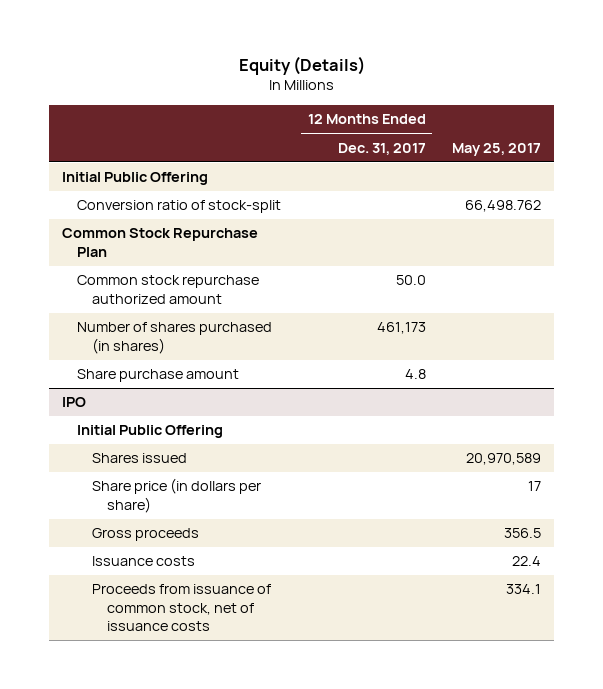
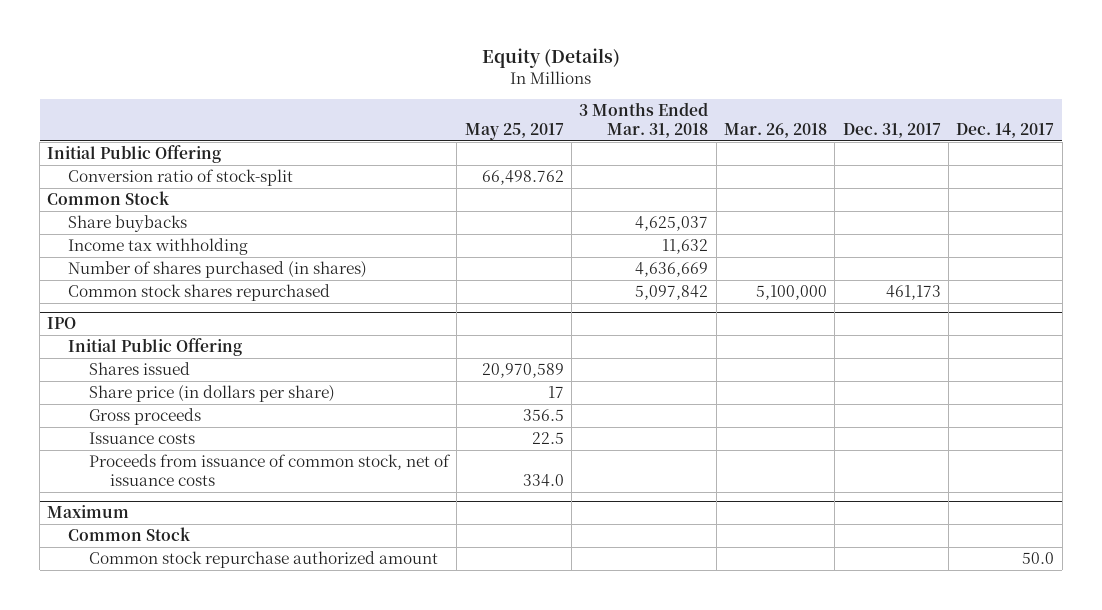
- | 12 Months Ended Dec. 31, 2017 | May 25, 2017
+ | May 25, 2017 | 3 Months Ended Mar. 31, 2018 | Mar. 26, 2018 | Dec. 31, 2017 | Dec. 14, 2017
- Common Stock Repurchase Plan
- Common stock repurchase authorized amount | 50.0 |
+ Common Stock
+ Share buybacks | | 4,625,037 | | |
+ Income tax withholding | | 11,632 | | |
- Share purchase amount | 4.8 |
+ Common stock shares repurchased | | 5,097,842 | 5,100,000 | 461,173 |
@ IPO
- Issuance costs | | 22.4
- Proceeds from issuance of common stock, net of issuance costs | | 334.1
+ Issuance costs | 22.5 | | | |
+ Proceeds from issuance of common stock, net of issuance costs | 334.0 | | | |
+ Maximum
+ Common Stock
+ Common stock repurchase authorized amount | | | | | 50.0

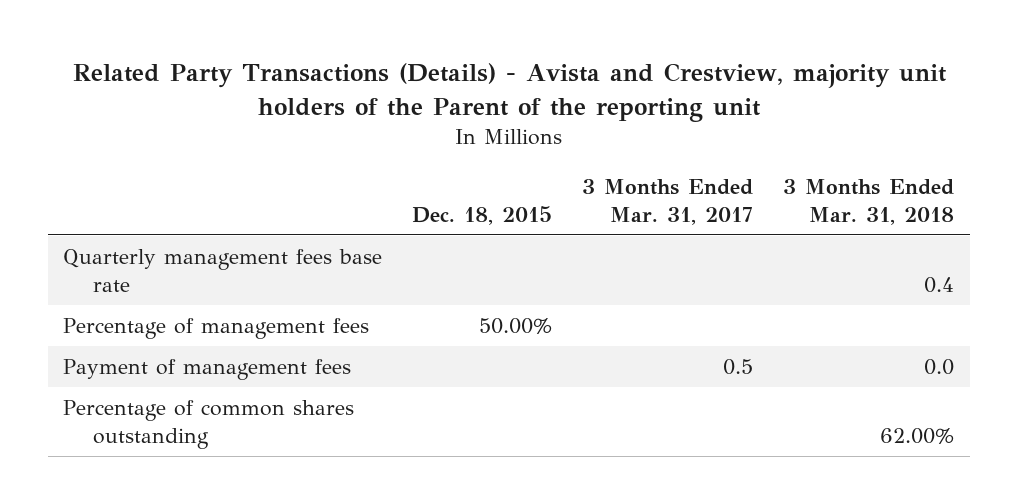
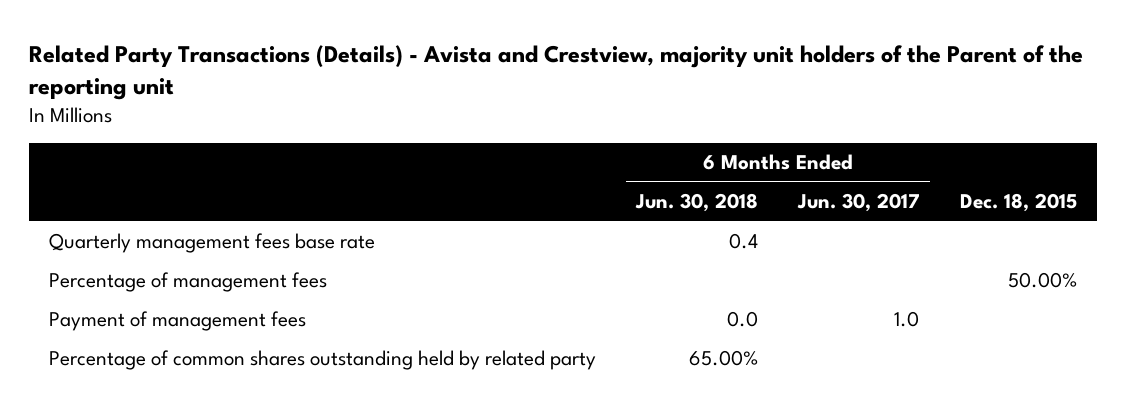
- | Dec. 18, 2015 | 3 Months Ended Mar. 31, 2017 | 3 Months Ended Mar. 31, 2018
+ | 6 Months Ended Jun. 30, 2018 | 6 Months Ended Jun. 30, 2017 | Dec. 18, 2015
- Percentage of common shares outstanding | | | 62.00%
+ Percentage of common shares outstanding held by related party | 65.00% | |

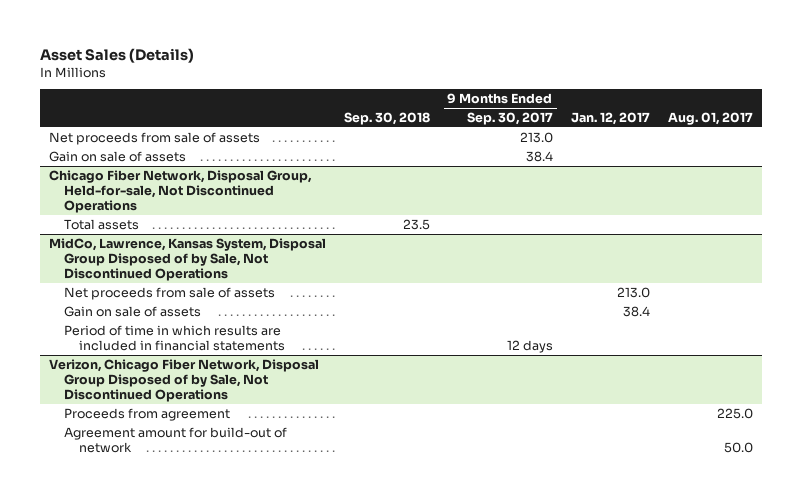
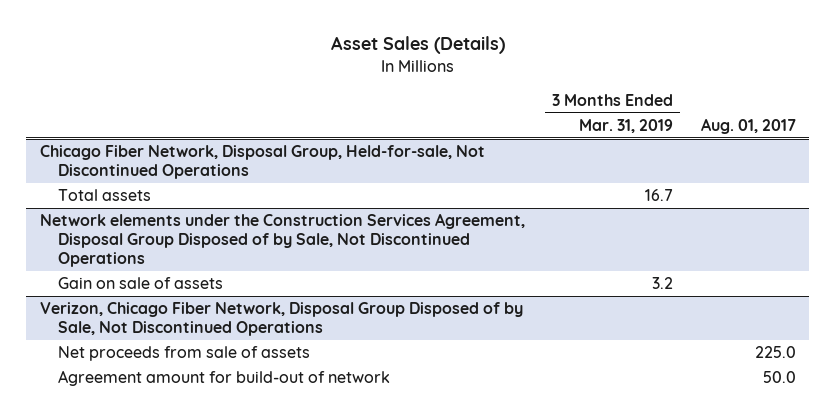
- | Sep. 30, 2018 | 9 Months Ended Sep. 30, 2017 | Jan. 12, 2017 | Aug. 01, 2017
+ | 3 Months Ended Mar. 31, 2019 | Aug. 01, 2017
- Net proceeds from sale of assets | | 213.0 | |
- Gain on sale of assets | | 38.4 | |
- MidCo, Lawrence, Kansas System, Disposal Group Disposed of by Sale, Not Discontinued Operations
- Net proceeds from sale of assets | | | 213.0 |
- Gain on sale of assets | | | 38.4 |
- Period of time in which results are included in financial statements | | 12 days | |
+ Network elements under the Construction Services Agreement, Disposal Group Disposed of by Sale, Not Discontinued Operations
+ Gain on sale of assets | 3.2 |
@ Verizon, Chicago Fiber Network, Disposal Group Disposed of by Sale, Not Discontinued Operations
- Proceeds from agreement | | | | 225.0
+ Net proceeds from sale of assets | | 225.0

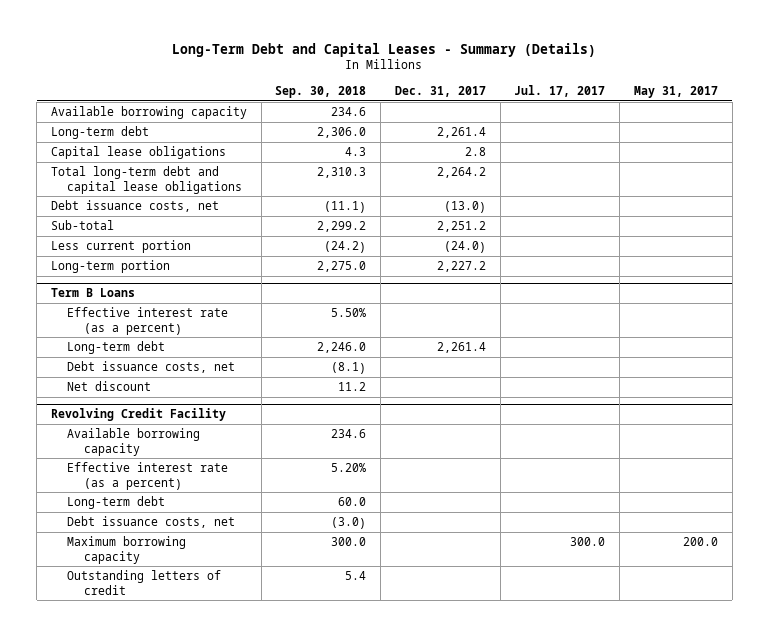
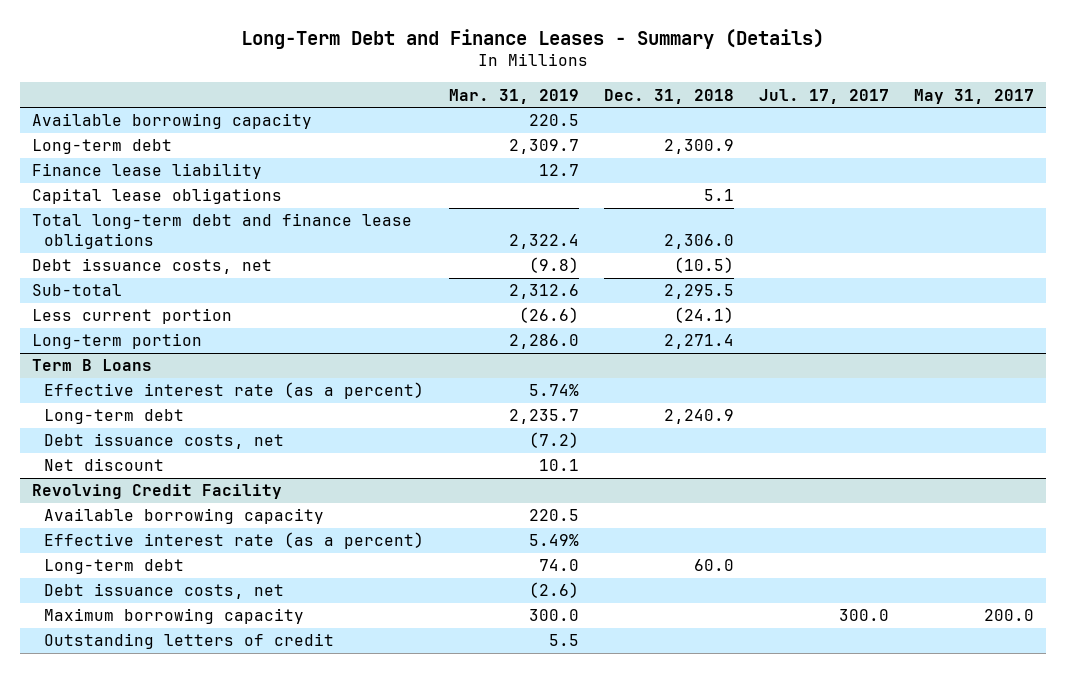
- Long-Term Debt and Capital Leases - Summary (Details)
+ Long-Term Debt and Finance Leases - Summary (Details)
- | Sep. 30, 2018 | Dec. 31, 2017 | Jul. 17, 2017 | May 31, 2017
+ | Mar. 31, 2019 | Dec. 31, 2018 | Jul. 17, 2017 | May 31, 2017
+ Finance lease liability | 12.7 | | |
- Total long-term debt and capital lease obligations | 2,310.3 | 2,264.2 | |
+ Total long-term debt and finance lease obligations | 2,322.4 | 2,306.0 | |

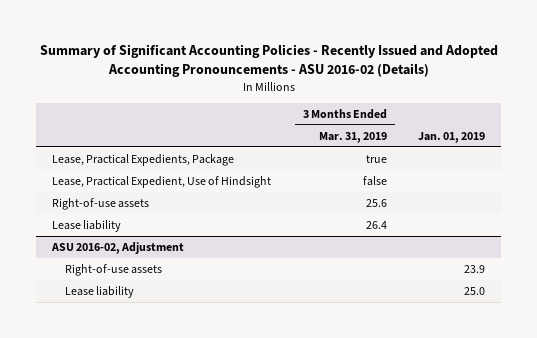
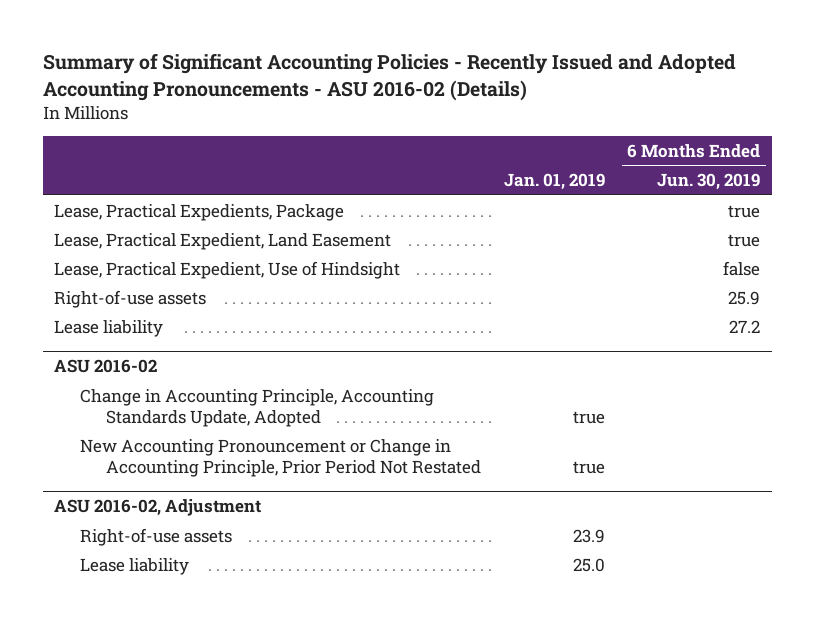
- | 3 Months Ended Mar. 31, 2019 | Jan. 01, 2019
+ | Jan. 01, 2019 | 6 Months Ended Jun. 30, 2019
+ Lease, Practical Expedient, Land Easement | | true
+ ASU 2016-02
+ Change in Accounting Principle, Accounting Standards Update, Adopted | true |
+ New Accounting Pronouncement or Change in Accounting Principle, Prior Period Not Restated | true |

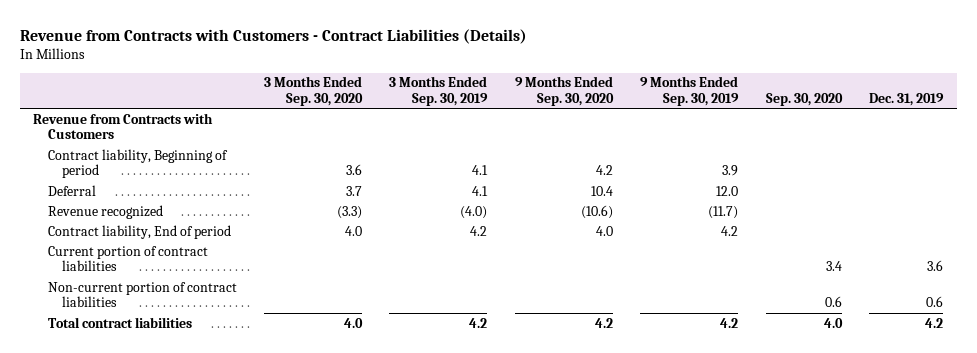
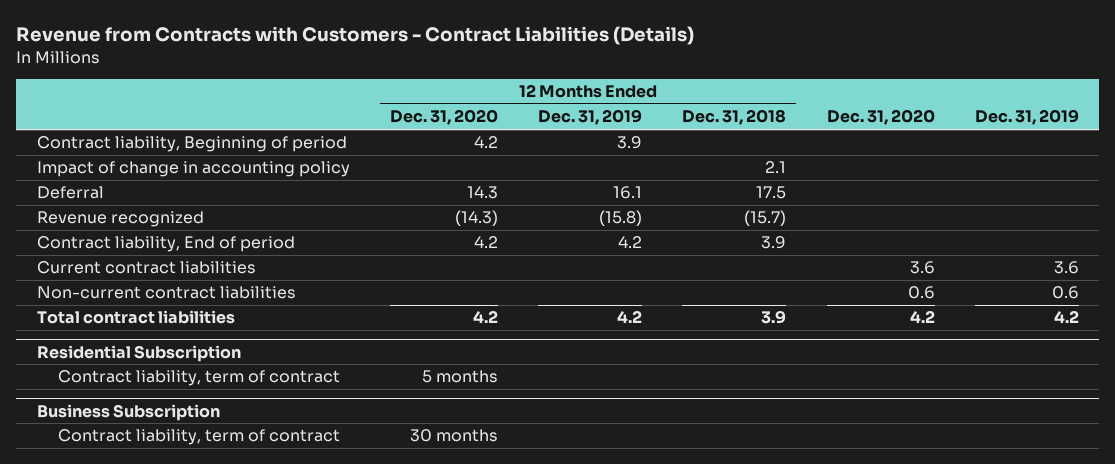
- | 3 Months Ended Sep. 30, 2020 | 3 Months Ended Sep. 30, 2019 | 9 Months Ended Sep. 30, 2020 | 9 Months Ended Sep. 30, 2019 | Sep. 30, 2020 | Dec. 31, 2019
+ | 12 Months Ended Dec. 31, 2020 | 12 Months Ended Dec. 31, 2019 | 12 Months Ended Dec. 31, 2018 | Dec. 31, 2020 | Dec. 31, 2019
- Revenue from Contracts with Customers
+ Impact of change in accounting policy | | | 2.1 | |
- Current portion of contract liabilities | | | | | 3.4 | 3.6
- Non-current portion of contract liabilities | | | | | 0.6 | 0.6
+ Current contract liabilities | | | | 3.6 | 3.6
+ Non-current contract liabilities | | | | 0.6 | 0.6
+ Residential Subscription
+ Contract liability, term of contract | 5 months | | | |
+ Business Subscription
+ Contract liability, term of contract | 30 months | | | |

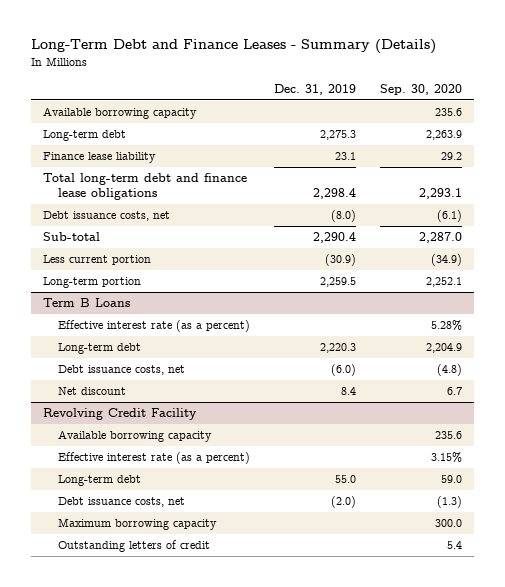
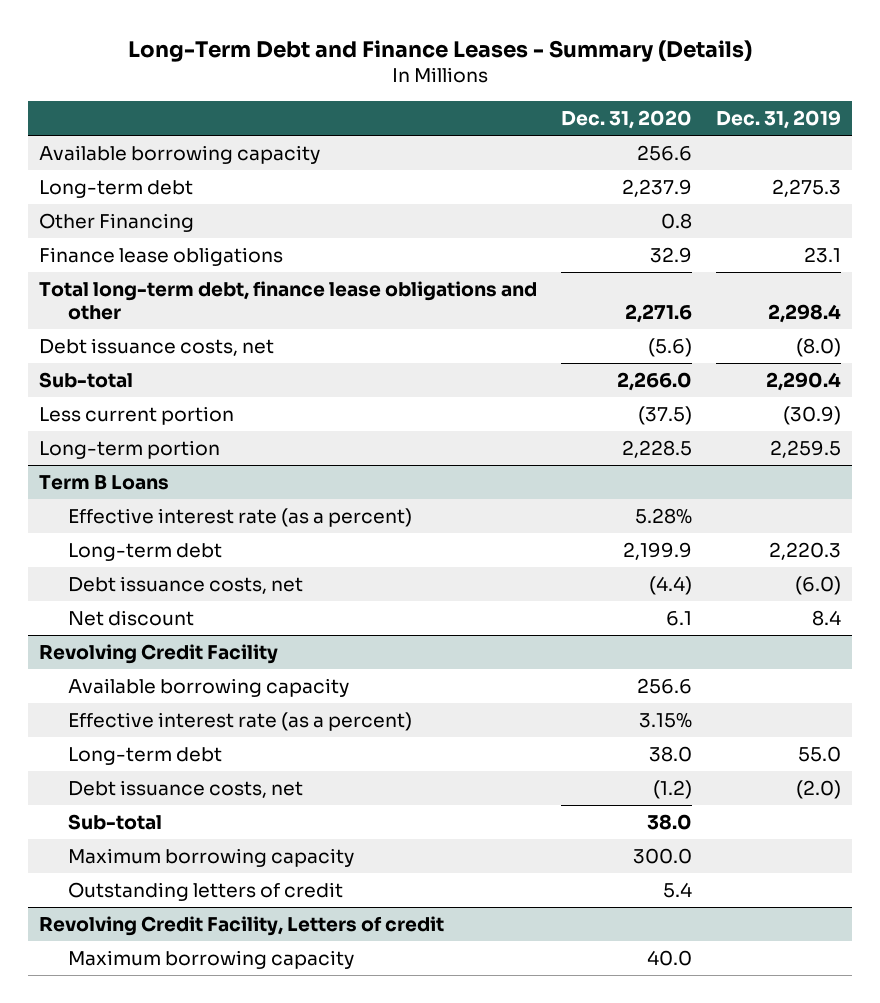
- | Dec. 31, 2019 | Sep. 30, 2020
+ | Dec. 31, 2020 | Dec. 31, 2019
- Finance lease liability | 23.1 | 29.2
- Total long-term debt and finance lease obligations | 2,298.4 | 2,293.1
+ Other Financing | 0.8 |
+ Finance lease obligations | 32.9 | 23.1
+ Total long-term debt, finance lease obligations and other | 2,271.6 | 2,298.4
@ Revolving Credit Facility
+ Sub-total | 38.0 |
+ Revolving Credit Facility, Letters of credit
+ Maximum borrowing capacity | 40.0 |

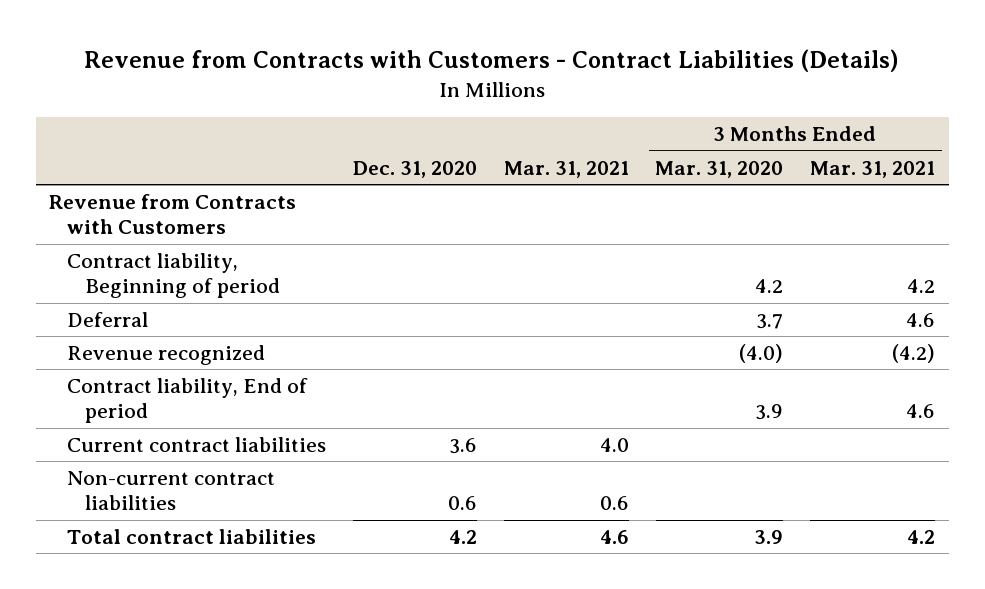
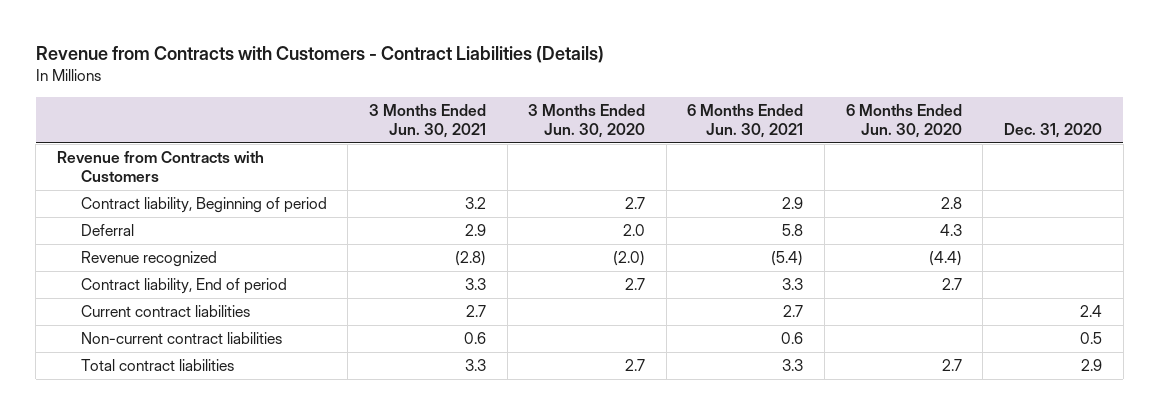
- | Dec. 31, 2020 | Mar. 31, 2021 | 3 Months Ended Mar. 31, 2020 | 3 Months Ended Mar. 31, 2021
+ | 3 Months Ended Jun. 30, 2021 | 3 Months Ended Jun. 30, 2020 | 6 Months Ended Jun. 30, 2021 | 6 Months Ended Jun. 30, 2020 | Dec. 31, 2020
- Current contract liabilities | 3.6 | 4.0 | |
- Non-current contract liabilities | 0.6 | 0.6 | |
- Total contract liabilities | 4.2 | 4.6 | 3.9 | 4.2
+ Current contract liabilities | 2.7 | | 2.7 | | 2.4
+ Non-current contract liabilities | 0.6 | | 0.6 | | 0.5
+ Total contract liabilities | 3.3 | 2.7 | 3.3 | 2.7 | 2.9

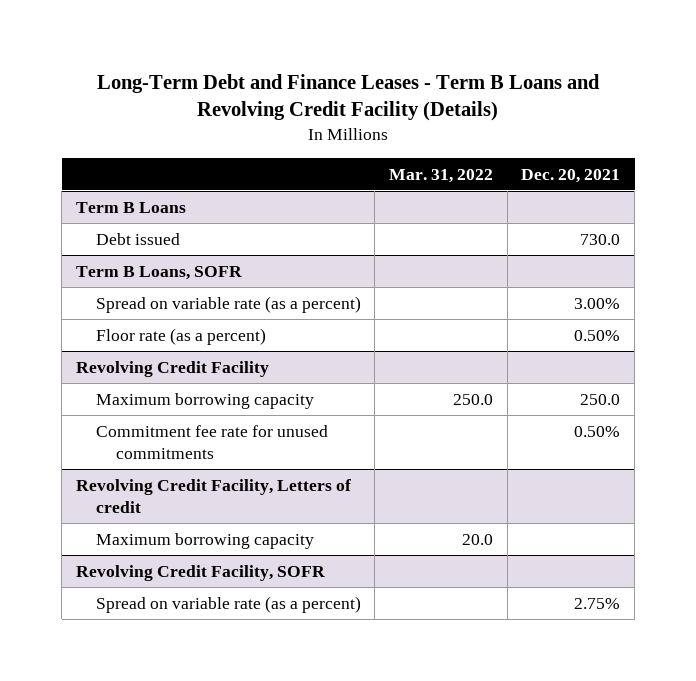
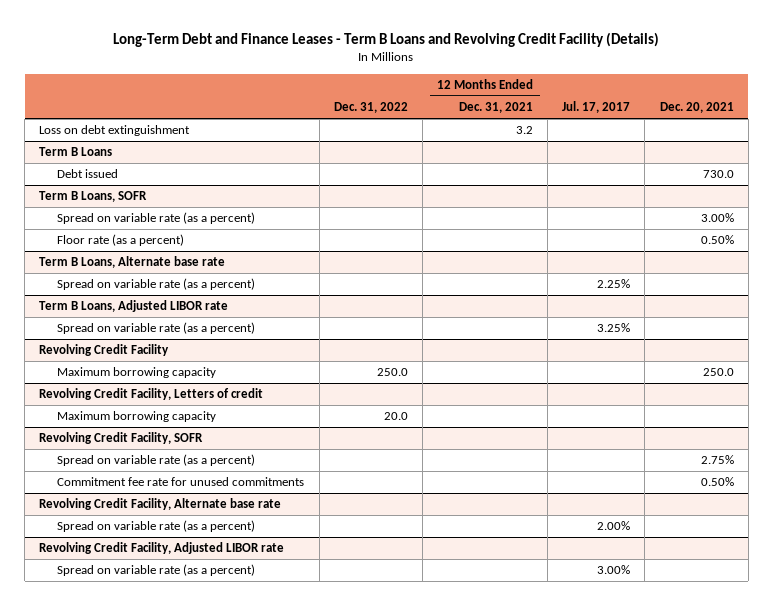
- | Mar. 31, 2022 | Dec. 20, 2021
+ | Dec. 31, 2022 | 12 Months Ended Dec. 31, 2021 | Jul. 17, 2017 | Dec. 20, 2021
+ Loss on debt extinguishment | | 3.2 | |
+ Term B Loans, Alternate base rate
+ Spread on variable rate (as a percent) | | | 2.25% |
+ Term B Loans, Adjusted LIBOR rate
+ Spread on variable rate (as a percent) | | | 3.25% |
@ Revolving Credit Facility
- Commitment fee rate for unused commitments | | 0.50%
@ Revolving Credit Facility, SOFR
+ Commitment fee rate for unused commitments | | | | 0.50%
+ Revolving Credit Facility, Alternate base rate
+ Spread on variable rate (as a percent) | | | 2.00% |
+ Revolving Credit Facility, Adjusted LIBOR rate
+ Spread on variable rate (as a percent) | | | 3.00% |

